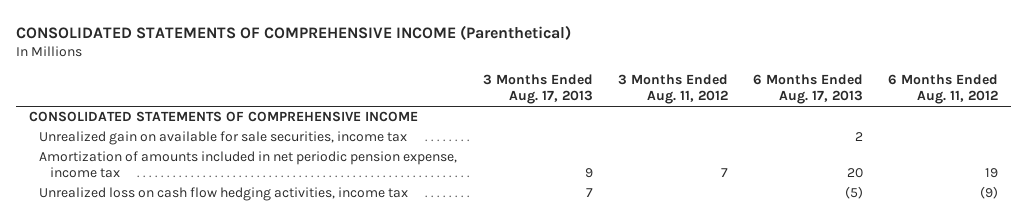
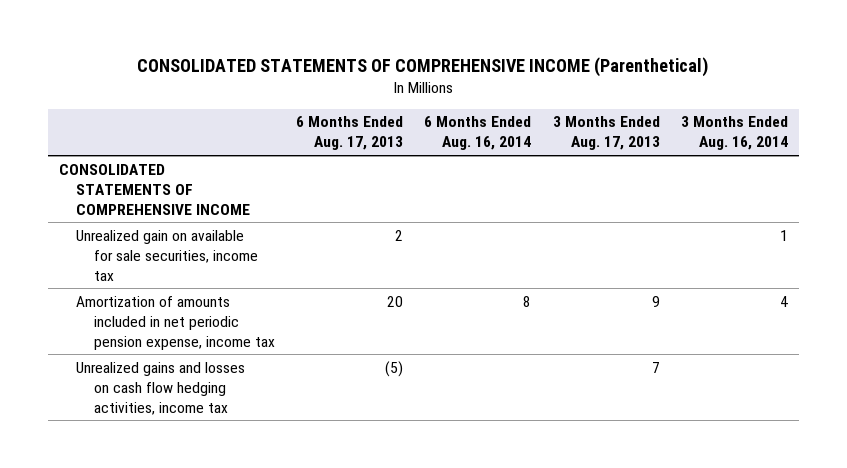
- | 3 Months Ended Aug. 17, 2013 | 3 Months Ended Aug. 11, 2012 | 6 Months Ended Aug. 17, 2013 | 6 Months Ended Aug. 11, 2012
+ | 6 Months Ended Aug. 17, 2013 | 6 Months Ended Aug. 16, 2014 | 3 Months Ended Aug. 17, 2013 | 3 Months Ended Aug. 16, 2014
- Unrealized loss on cash flow hedging activities, income tax | 7 | | (5) | (9)
+ Unrealized gains and losses on cash flow hedging activities, income tax | (5) | | 7 |

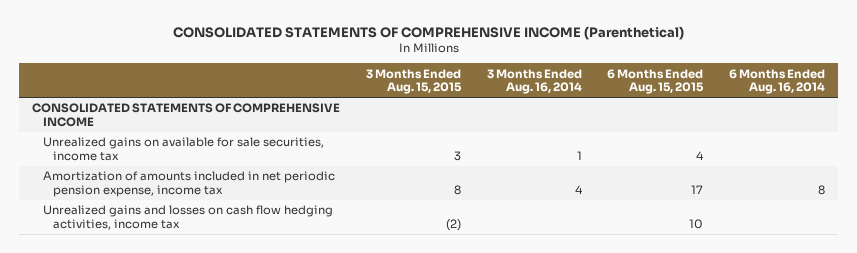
- | 6 Months Ended Aug. 17, 2013 | 6 Months Ended Aug. 16, 2014 | 3 Months Ended Aug. 17, 2013 | 3 Months Ended Aug. 16, 2014
+ | 3 Months Ended Aug. 15, 2015 | 3 Months Ended Aug. 16, 2014 | 6 Months Ended Aug. 15, 2015 | 6 Months Ended Aug. 16, 2014
- Unrealized gain on available for sale securities, income tax | 2 | | | 1
+ Unrealized gains on available for sale securities, income tax | 3 | 1 | 4 |

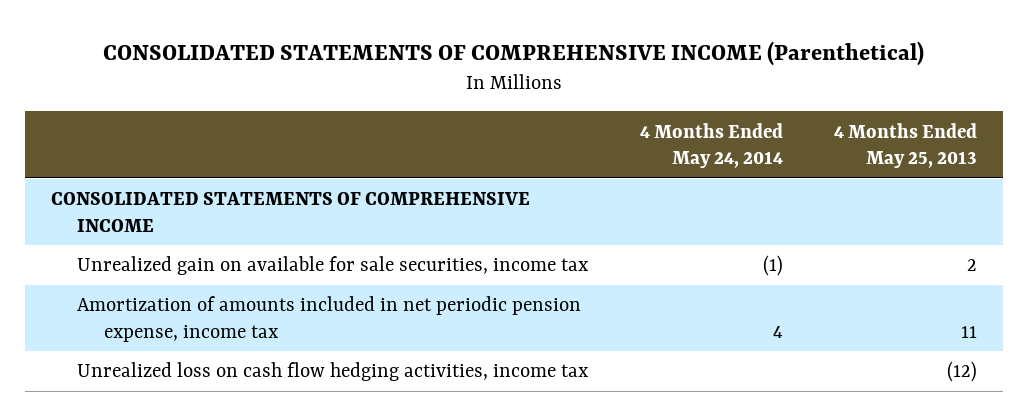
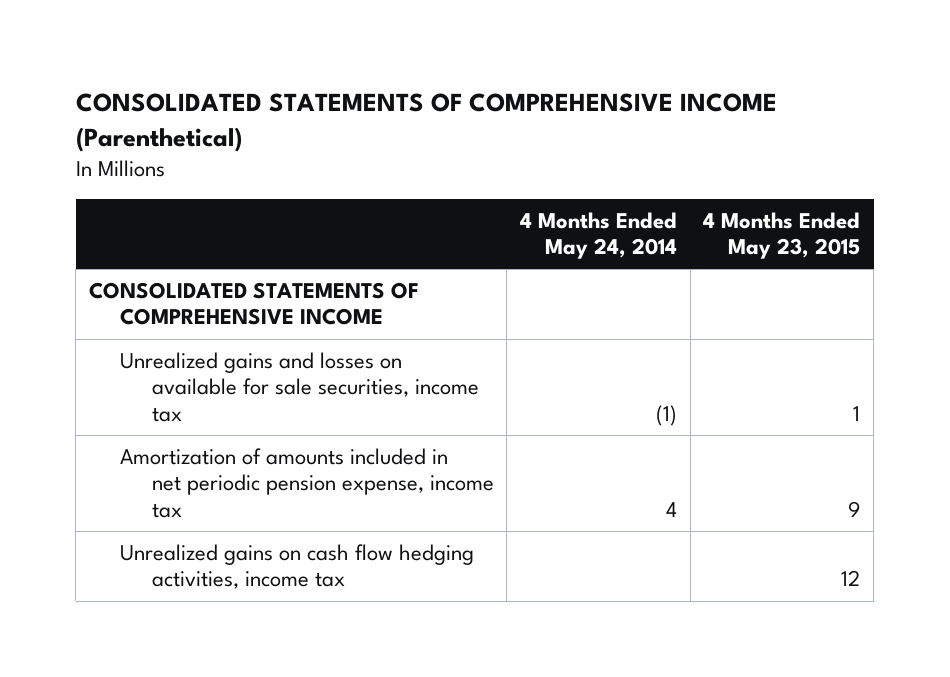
- | 4 Months Ended May 24, 2014 | 4 Months Ended May 25, 2013
+ | 4 Months Ended May 24, 2014 | 4 Months Ended May 23, 2015
- Unrealized gain on available for sale securities, income tax | (1) | 2
+ Unrealized gains and losses on available for sale securities, income tax | (1) | 1
- Unrealized loss on cash flow hedging activities, income tax | | (12)
+ Unrealized gains on cash flow hedging activities, income tax | | 12

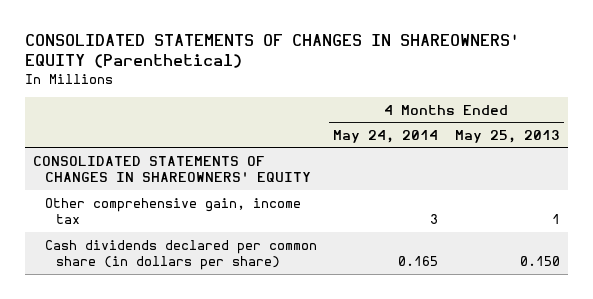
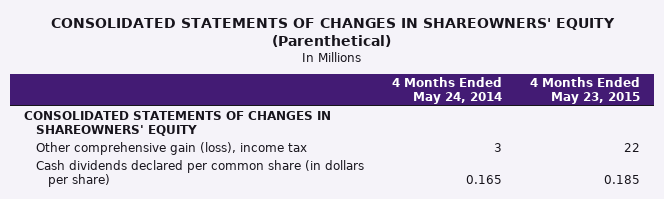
- | 4 Months Ended May 24, 2014 | 4 Months Ended May 25, 2013
+ | 4 Months Ended May 24, 2014 | 4 Months Ended May 23, 2015
- Other comprehensive gain, income tax | 3 | 1
+ Other comprehensive gain (loss), income tax | 3 | 22

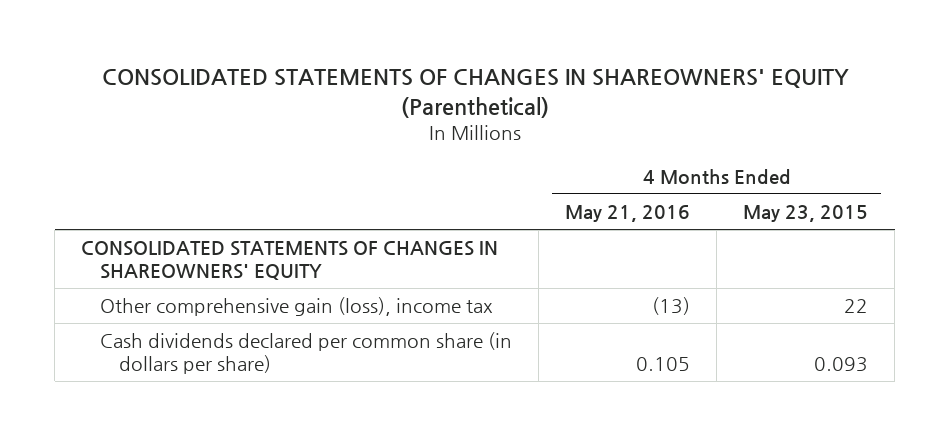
- | 4 Months Ended May 24, 2014 | 4 Months Ended May 23, 2015
+ | 4 Months Ended May 21, 2016 | 4 Months Ended May 23, 2015
- Cash dividends declared per common share (in dollars per share) | 0.165 | 0.185
+ Cash dividends declared per common share (in dollars per share) | 0.105 | 0.093

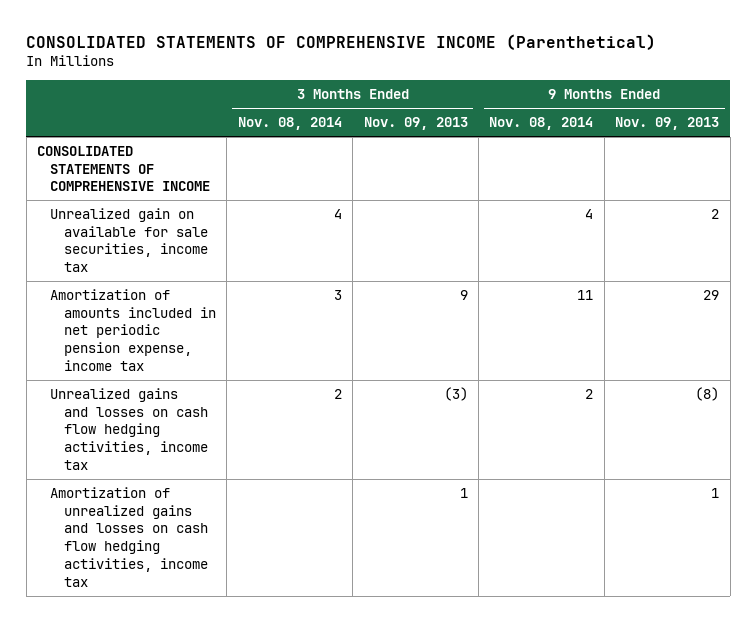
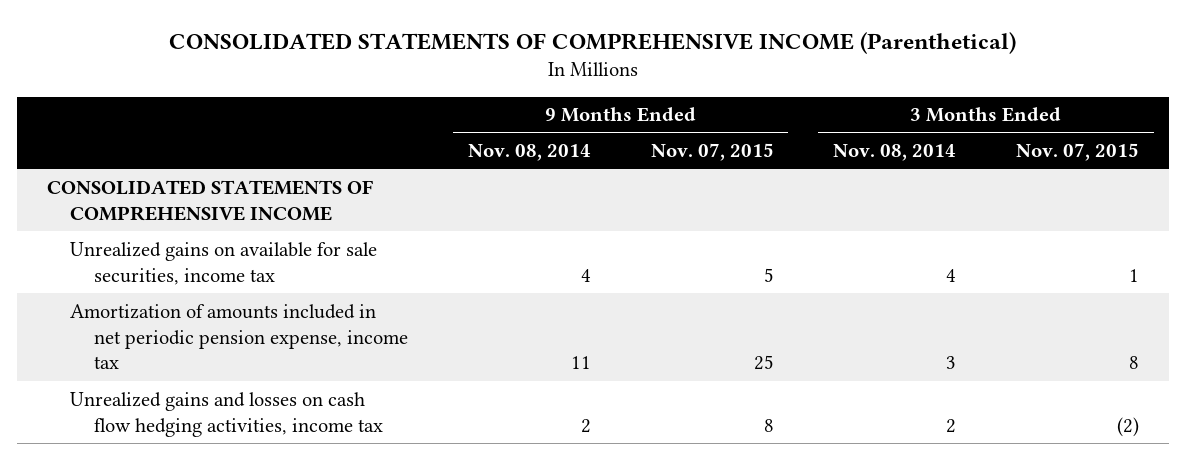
- | 3 Months Ended Nov. 08, 2014 | 3 Months Ended Nov. 09, 2013 | 9 Months Ended Nov. 08, 2014 | 9 Months Ended Nov. 09, 2013
+ | 9 Months Ended Nov. 08, 2014 | 9 Months Ended Nov. 07, 2015 | 3 Months Ended Nov. 08, 2014 | 3 Months Ended Nov. 07, 2015
- Unrealized gain on available for sale securities, income tax | 4 | | 4 | 2
+ Unrealized gains on available for sale securities, income tax | 4 | 5 | 4 | 1
- Amortization of unrealized gains and losses on cash flow hedging activities, income tax | | 1 | | 1

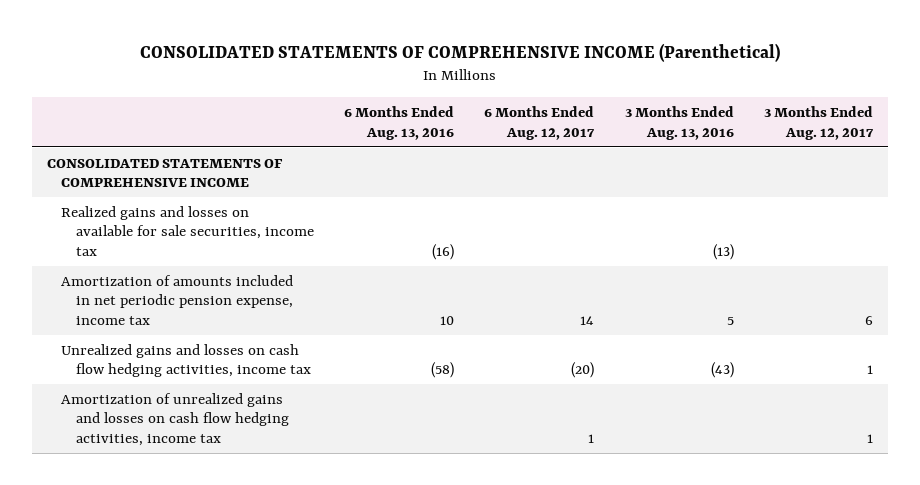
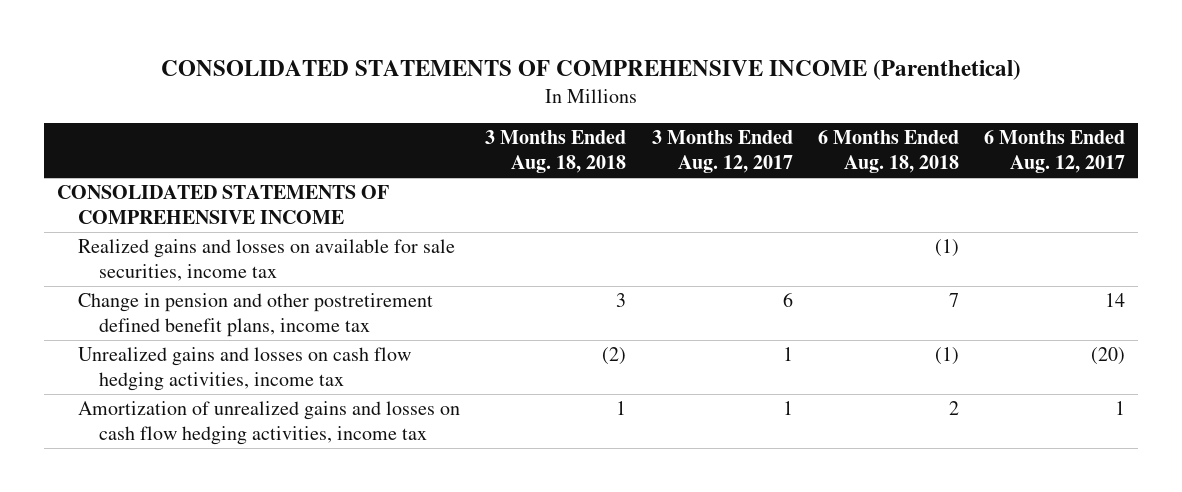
- | 6 Months Ended Aug. 13, 2016 | 6 Months Ended Aug. 12, 2017 | 3 Months Ended Aug. 13, 2016 | 3 Months Ended Aug. 12, 2017
+ | 3 Months Ended Aug. 18, 2018 | 3 Months Ended Aug. 12, 2017 | 6 Months Ended Aug. 18, 2018 | 6 Months Ended Aug. 12, 2017
- Amortization of amounts included in net periodic pension expense, income tax | 10 | 14 | 5 | 6
+ Change in pension and other postretirement defined benefit plans, income tax | 3 | 6 | 7 | 14

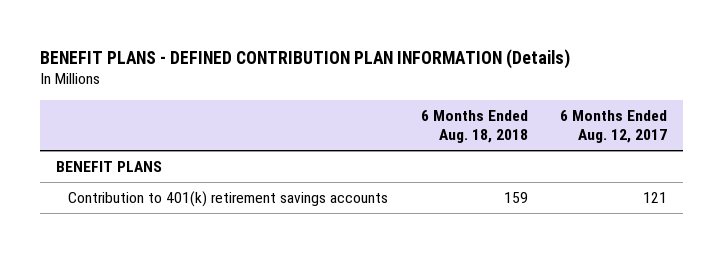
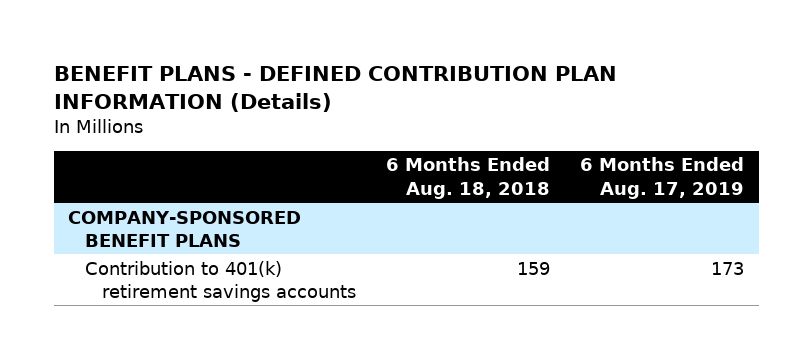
- | 6 Months Ended Aug. 18, 2018 | 6 Months Ended Aug. 12, 2017
+ | 6 Months Ended Aug. 18, 2018 | 6 Months Ended Aug. 17, 2019
- BENEFIT PLANS
+ COMPANY-SPONSORED BENEFIT PLANS

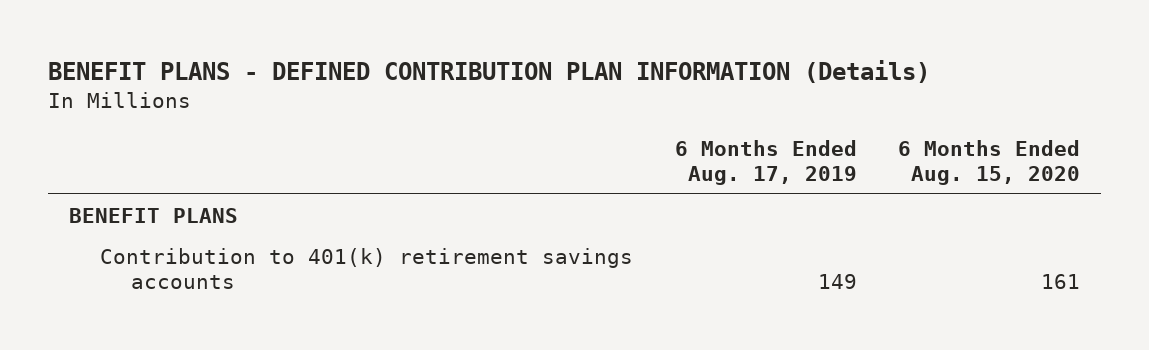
- | 6 Months Ended Aug. 18, 2018 | 6 Months Ended Aug. 17, 2019
+ | 6 Months Ended Aug. 17, 2019 | 6 Months Ended Aug. 15, 2020
- COMPANY-SPONSORED BENEFIT PLANS
- Contribution to 401(k) retirement savings accounts | 159 | 173
+ BENEFIT PLANS
+ Contribution to 401(k) retirement savings accounts | 149 | 161

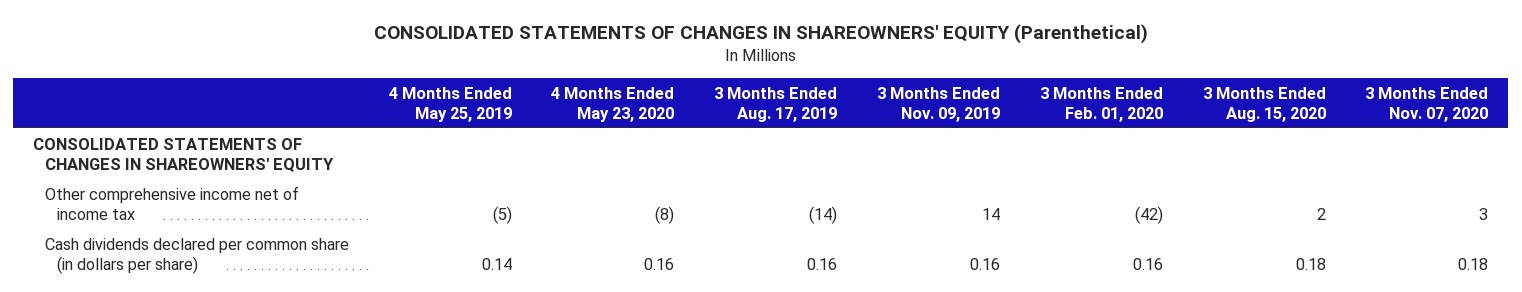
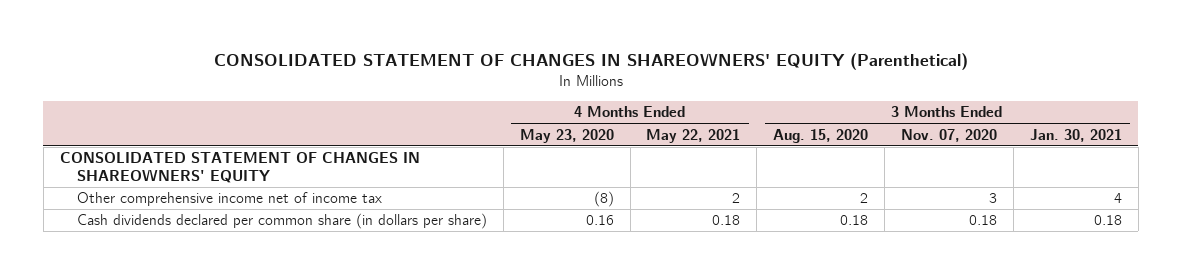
- CONSOLIDATED STATEMENTS OF CHANGES IN SHAREOWNERS' EQUITY (Parenthetical)
+ CONSOLIDATED STATEMENT OF CHANGES IN SHAREOWNERS' EQUITY (Parenthetical)
- | 4 Months Ended May 25, 2019 | 4 Months Ended May 23, 2020 | 3 Months Ended Aug. 17, 2019 | 3 Months Ended Nov. 09, 2019 | 3 Months Ended Feb. 01, 2020 | 3 Months Ended Aug. 15, 2020 | 3 Months Ended Nov. 07, 2020
+ | 4 Months Ended May 23, 2020 | 4 Months Ended May 22, 2021 | 3 Months Ended Aug. 15, 2020 | 3 Months Ended Nov. 07, 2020 | 3 Months Ended Jan. 30, 2021
- CONSOLIDATED STATEMENTS OF CHANGES IN SHAREOWNERS' EQUITY
+ CONSOLIDATED STATEMENT OF CHANGES IN SHAREOWNERS' EQUITY

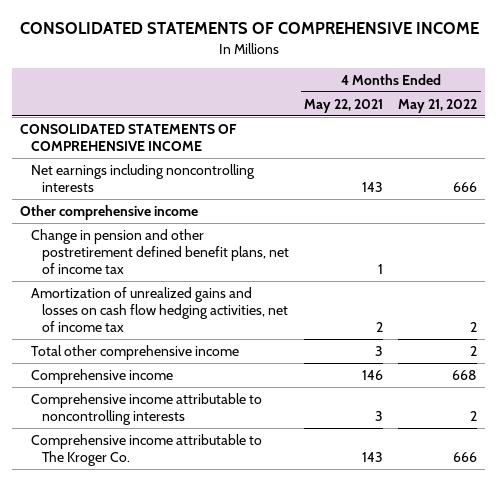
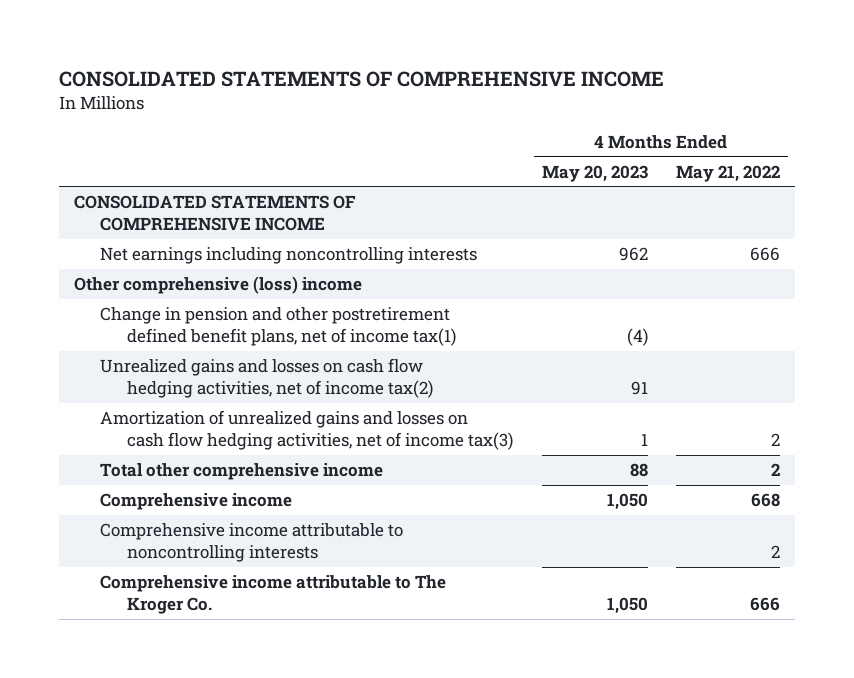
- | 4 Months Ended May 22, 2021 | 4 Months Ended May 21, 2022
+ | 4 Months Ended May 20, 2023 | 4 Months Ended May 21, 2022
- Other comprehensive income
- Change in pension and other postretirement defined benefit plans, net of income tax | 1 |
- Amortization of unrealized gains and losses on cash flow hedging activities, net of income tax | 2 | 2
+ Other comprehensive (loss) income
+ Change in pension and other postretirement defined benefit plans, net of income tax(1) | (4) |
+ Unrealized gains and losses on cash flow hedging activities, net of income tax(2) | 91 |
+ Amortization of unrealized gains and losses on cash flow hedging activities, net of income tax(3) | 1 | 2

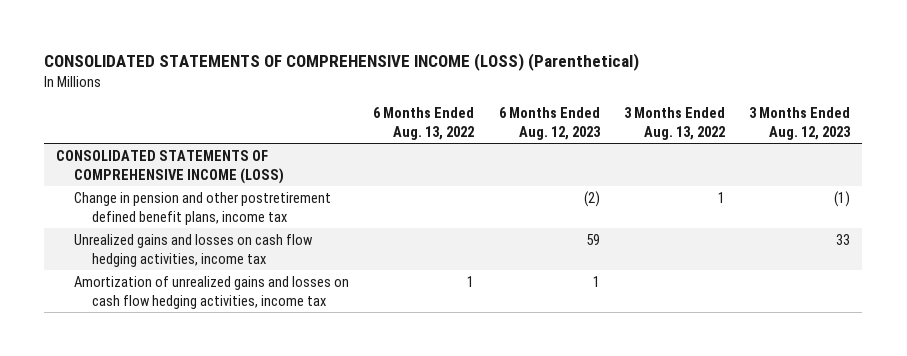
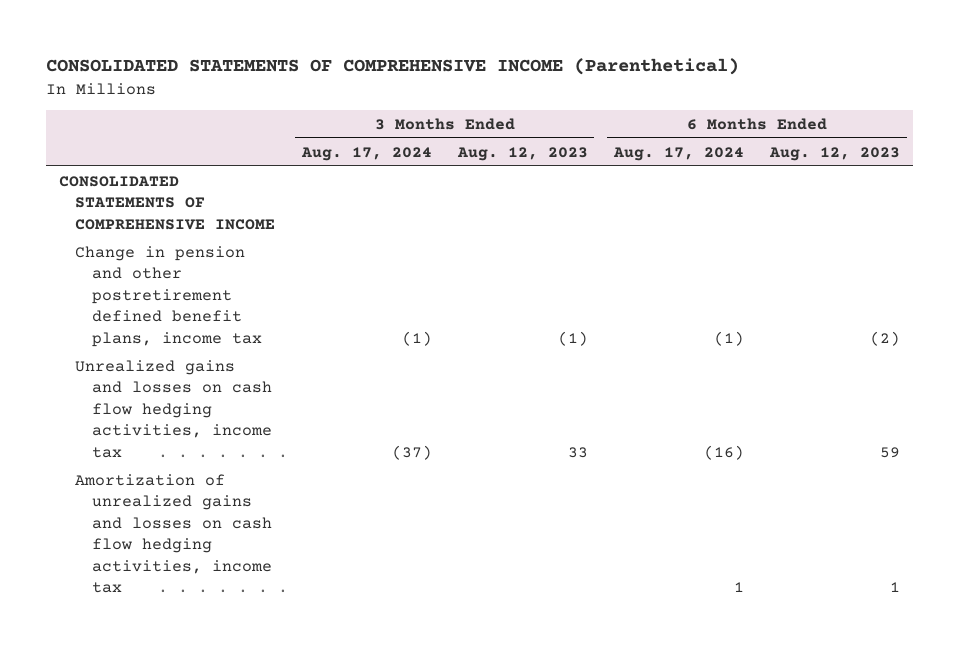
- CONSOLIDATED STATEMENTS OF COMPREHENSIVE INCOME (LOSS) (Parenthetical)
+ CONSOLIDATED STATEMENTS OF COMPREHENSIVE INCOME (Parenthetical)
- | 6 Months Ended Aug. 13, 2022 | 6 Months Ended Aug. 12, 2023 | 3 Months Ended Aug. 13, 2022 | 3 Months Ended Aug. 12, 2023
+ | 3 Months Ended Aug. 17, 2024 | 3 Months Ended Aug. 12, 2023 | 6 Months Ended Aug. 17, 2024 | 6 Months Ended Aug. 12, 2023
- CONSOLIDATED STATEMENTS OF COMPREHENSIVE INCOME (LOSS)
+ CONSOLIDATED STATEMENTS OF COMPREHENSIVE INCOME

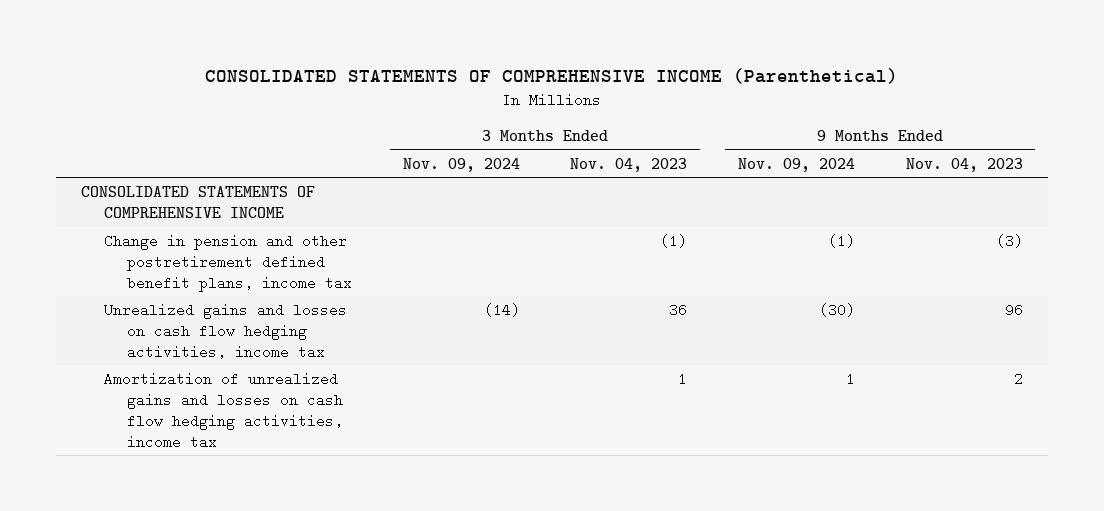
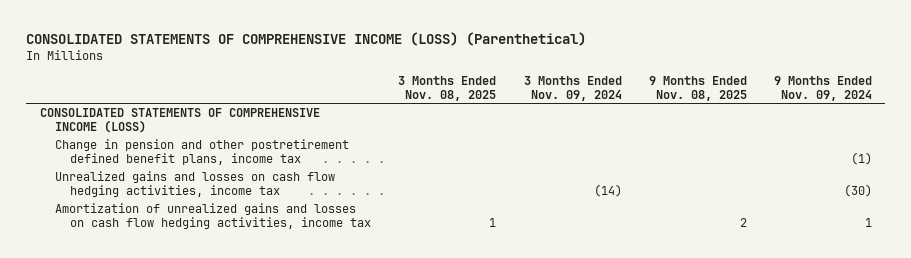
- CONSOLIDATED STATEMENTS OF COMPREHENSIVE INCOME (Parenthetical)
+ CONSOLIDATED STATEMENTS OF COMPREHENSIVE INCOME (LOSS) (Parenthetical)
- | 3 Months Ended Nov. 09, 2024 | 3 Months Ended Nov. 04, 2023 | 9 Months Ended Nov. 09, 2024 | 9 Months Ended Nov. 04, 2023
+ | 3 Months Ended Nov. 08, 2025 | 3 Months Ended Nov. 09, 2024 | 9 Months Ended Nov. 08, 2025 | 9 Months Ended Nov. 09, 2024
- CONSOLIDATED STATEMENTS OF COMPREHENSIVE INCOME
+ CONSOLIDATED STATEMENTS OF COMPREHENSIVE INCOME (LOSS)

